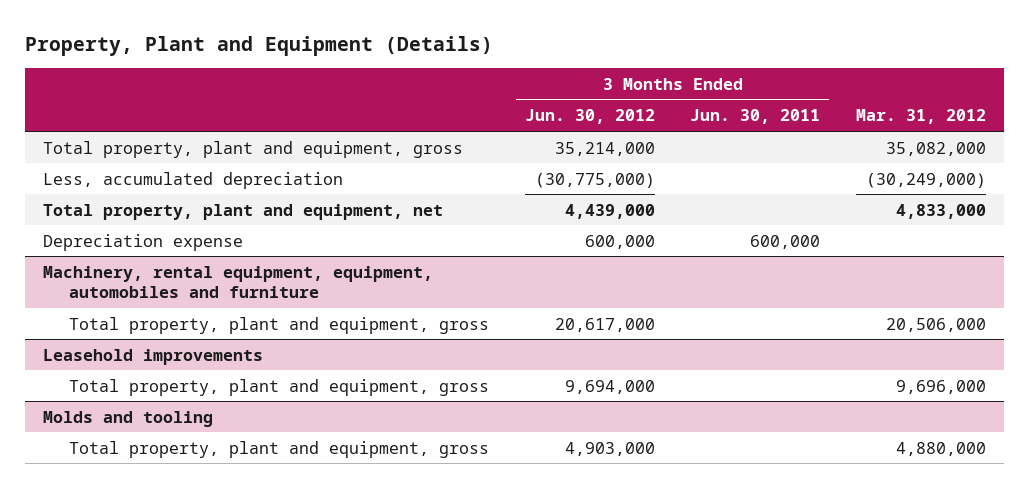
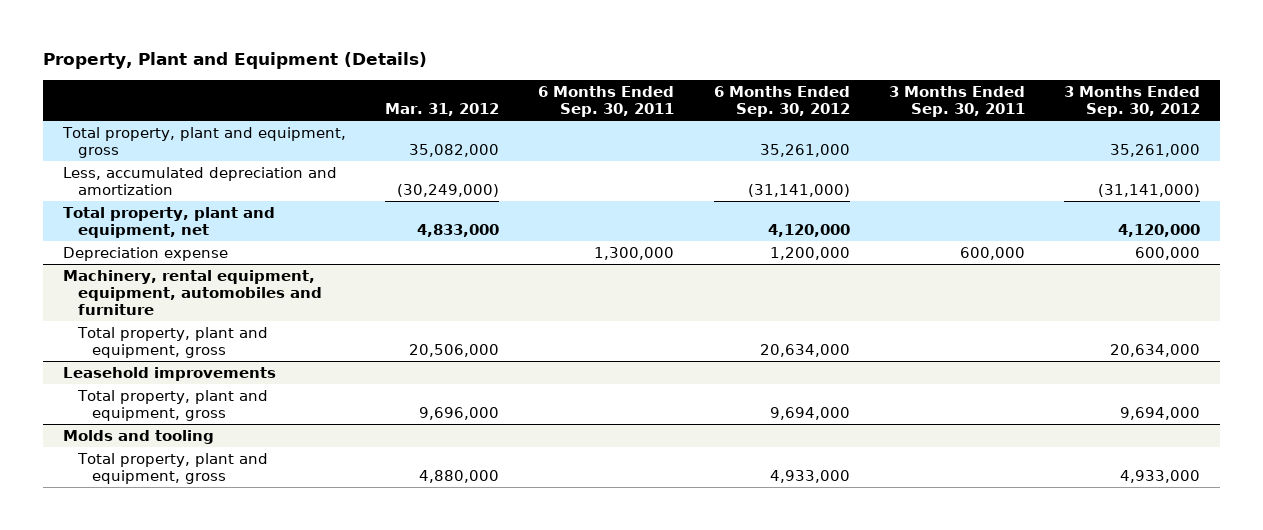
- | 3 Months Ended Jun. 30, 2012 | 3 Months Ended Jun. 30, 2011 | Mar. 31, 2012
+ | Mar. 31, 2012 | 6 Months Ended Sep. 30, 2011 | 6 Months Ended Sep. 30, 2012 | 3 Months Ended Sep. 30, 2011 | 3 Months Ended Sep. 30, 2012
- Less, accumulated depreciation | (30,775,000) | | (30,249,000)
+ Less, accumulated depreciation and amortization | (30,249,000) | | (31,141,000) | | (31,141,000)

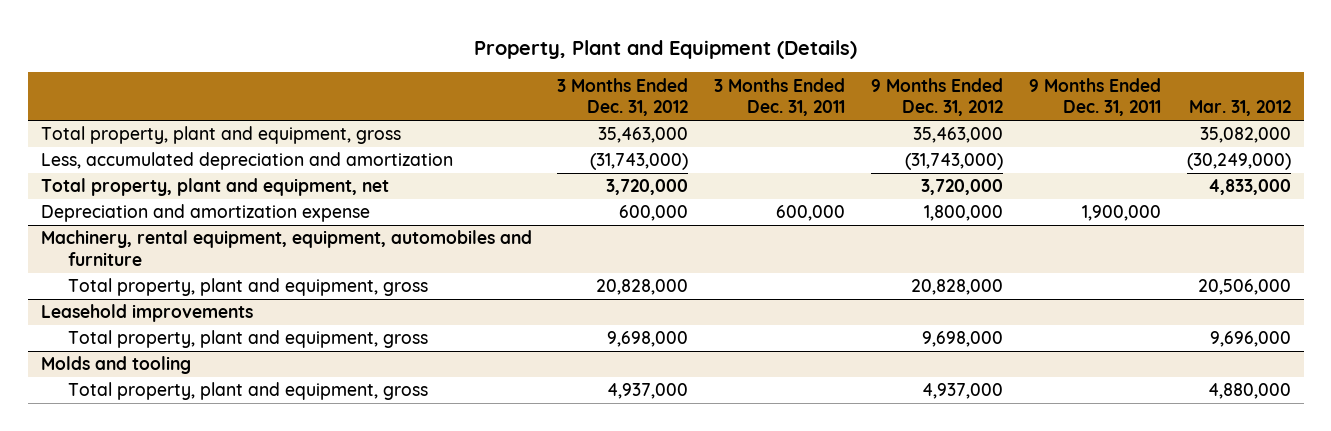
- | Mar. 31, 2012 | 6 Months Ended Sep. 30, 2011 | 6 Months Ended Sep. 30, 2012 | 3 Months Ended Sep. 30, 2011 | 3 Months Ended Sep. 30, 2012
+ | 3 Months Ended Dec. 31, 2012 | 3 Months Ended Dec. 31, 2011 | 9 Months Ended Dec. 31, 2012 | 9 Months Ended Dec. 31, 2011 | Mar. 31, 2012
- Depreciation expense | | 1,300,000 | 1,200,000 | 600,000 | 600,000
+ Depreciation and amortization expense | 600,000 | 600,000 | 1,800,000 | 1,900,000 |

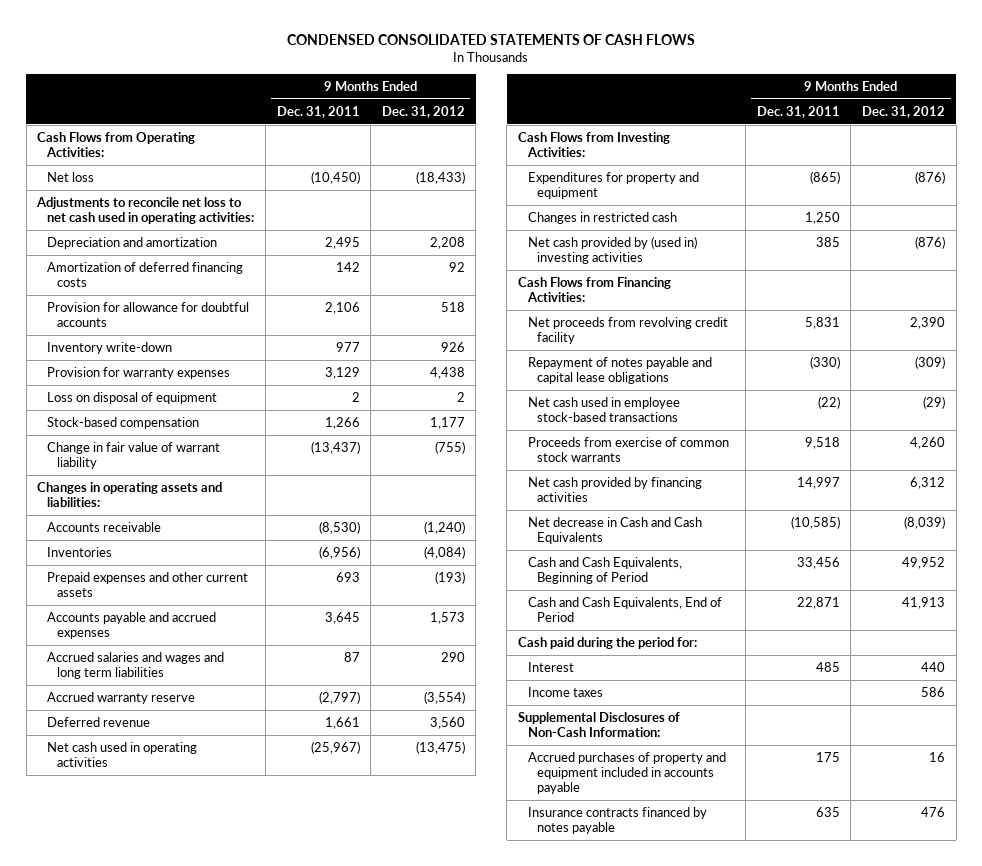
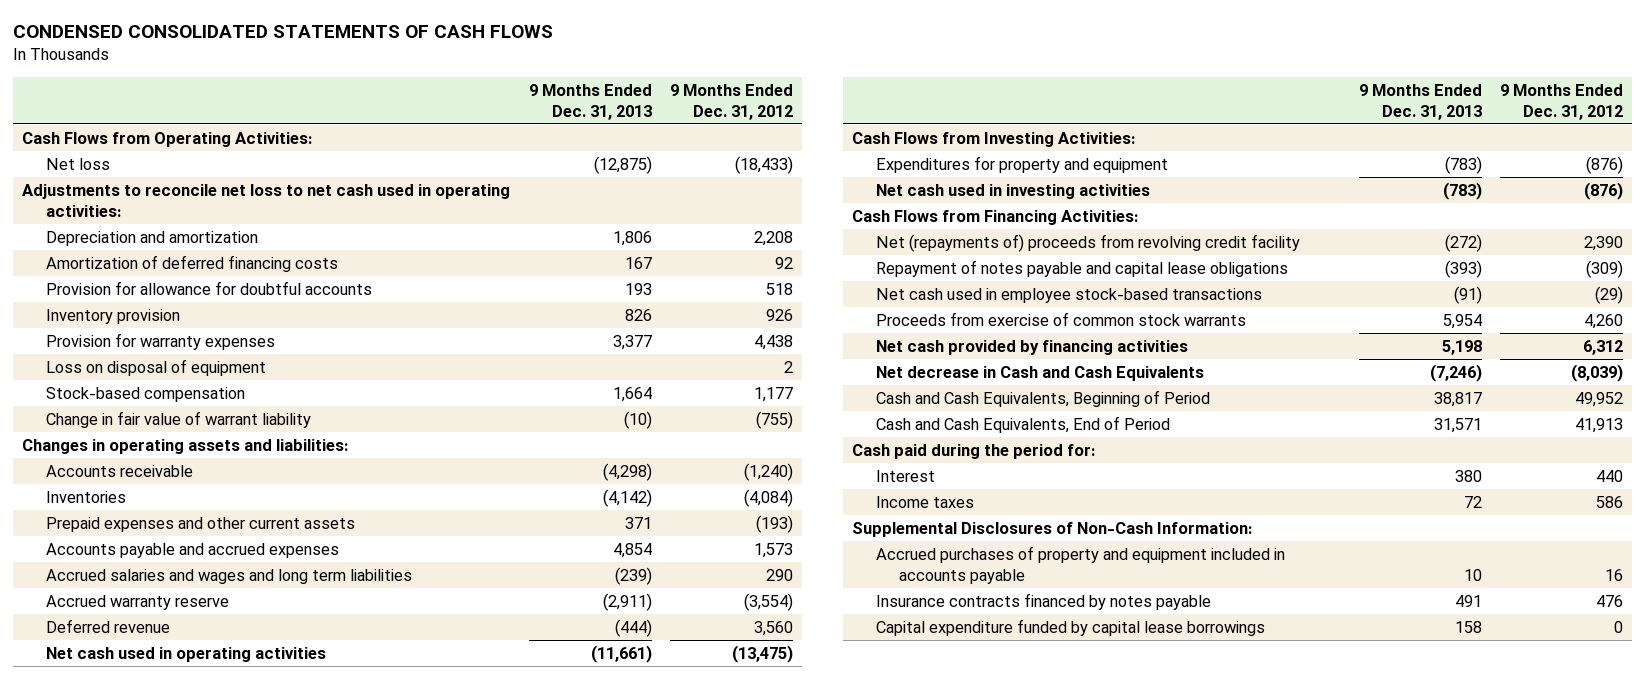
- | 9 Months Ended Dec. 31, 2011 | 9 Months Ended Dec. 31, 2012
+ | 9 Months Ended Dec. 31, 2013 | 9 Months Ended Dec. 31, 2012
- Inventory write-down | 977 | 926
+ Inventory provision | 826 | 926
- Changes in restricted cash | 1,250 |
- Net cash provided by (used in) investing activities | 385 | (876)
+ Net cash used in investing activities | (783) | (876)
- Net proceeds from revolving credit facility | 5,831 | 2,390
+ Net (repayments of) proceeds from revolving credit facility | (272) | 2,390
+ Capital expenditure funded by capital lease borrowings | 158 | 0

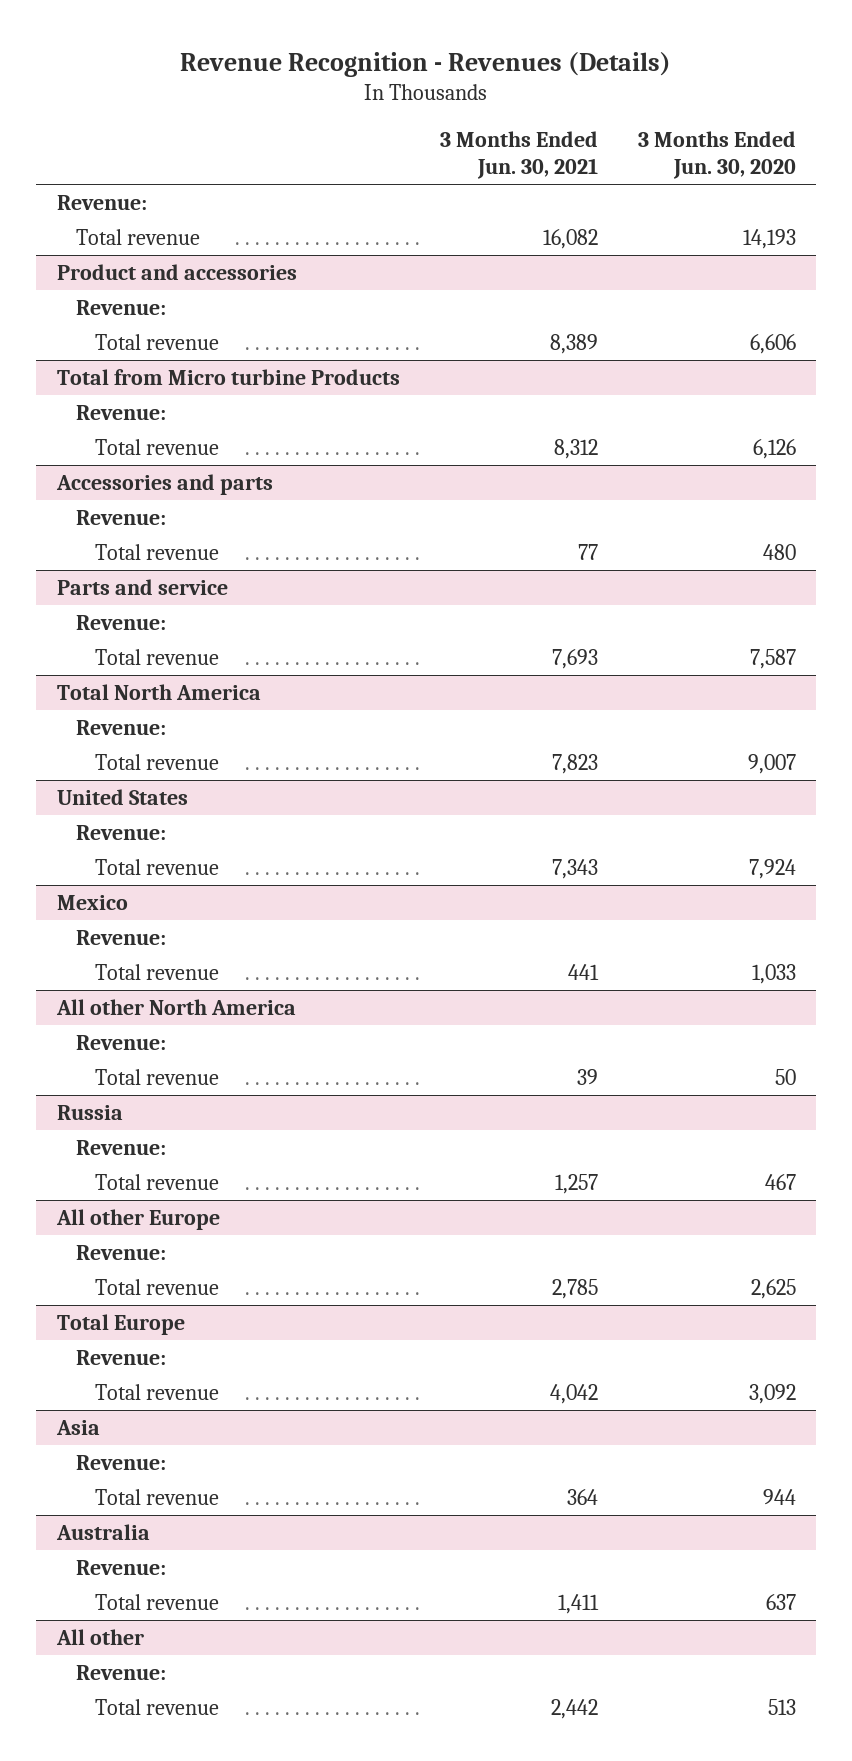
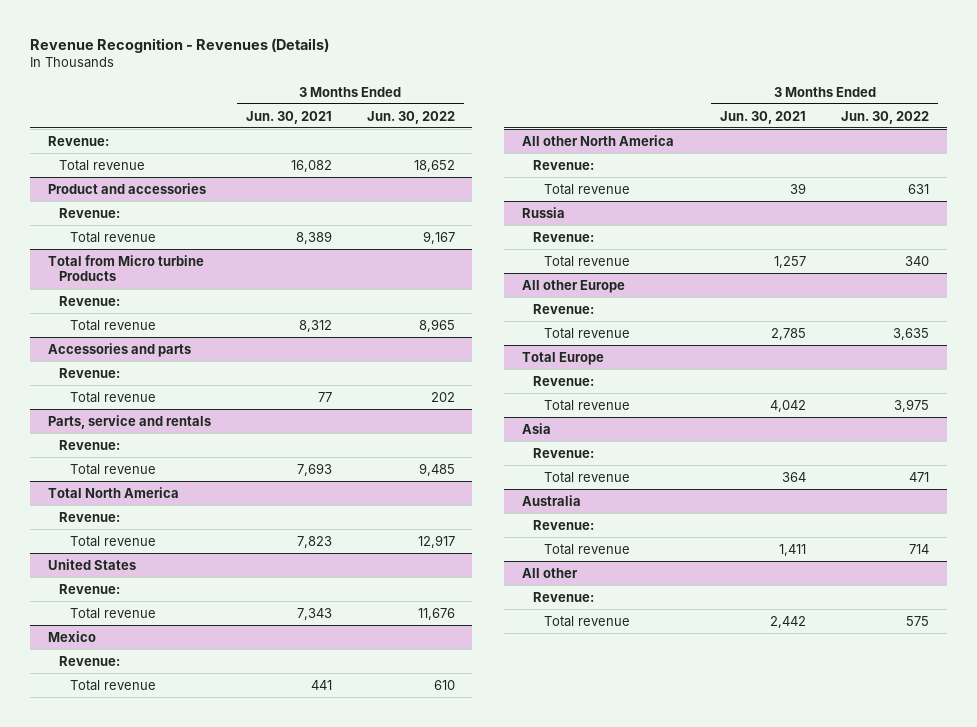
- | 3 Months Ended Jun. 30, 2021 | 3 Months Ended Jun. 30, 2020
+ | 3 Months Ended Jun. 30, 2021 | 3 Months Ended Jun. 30, 2022
- Parts and service
+ Parts, service and rentals

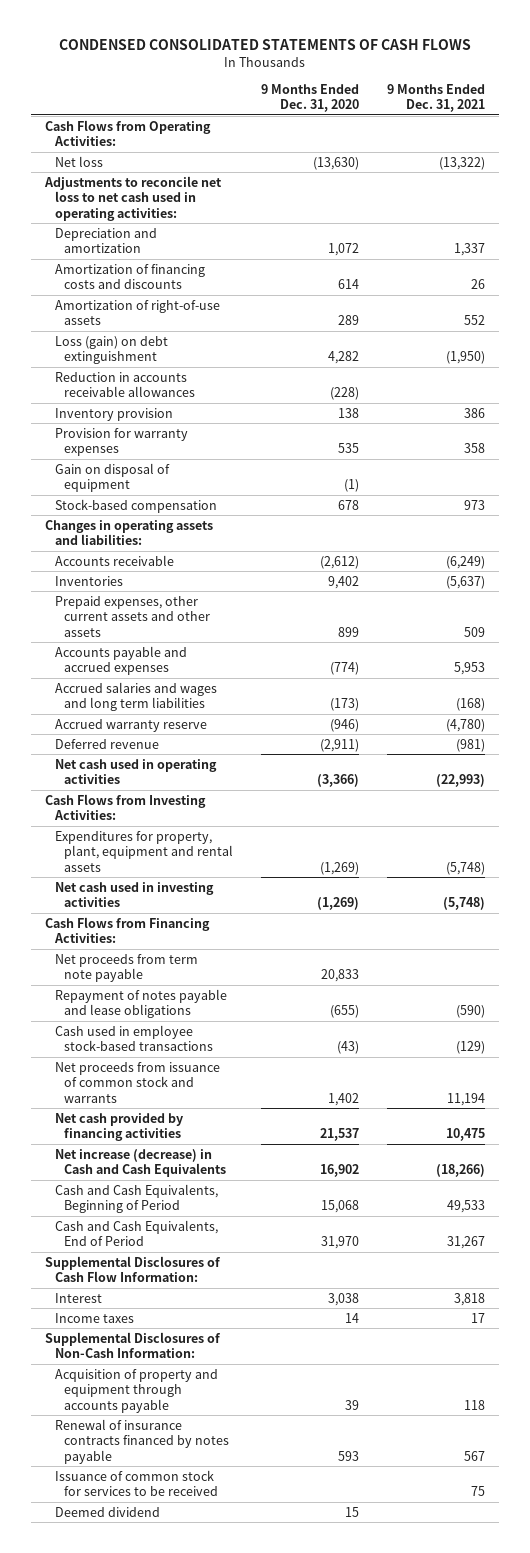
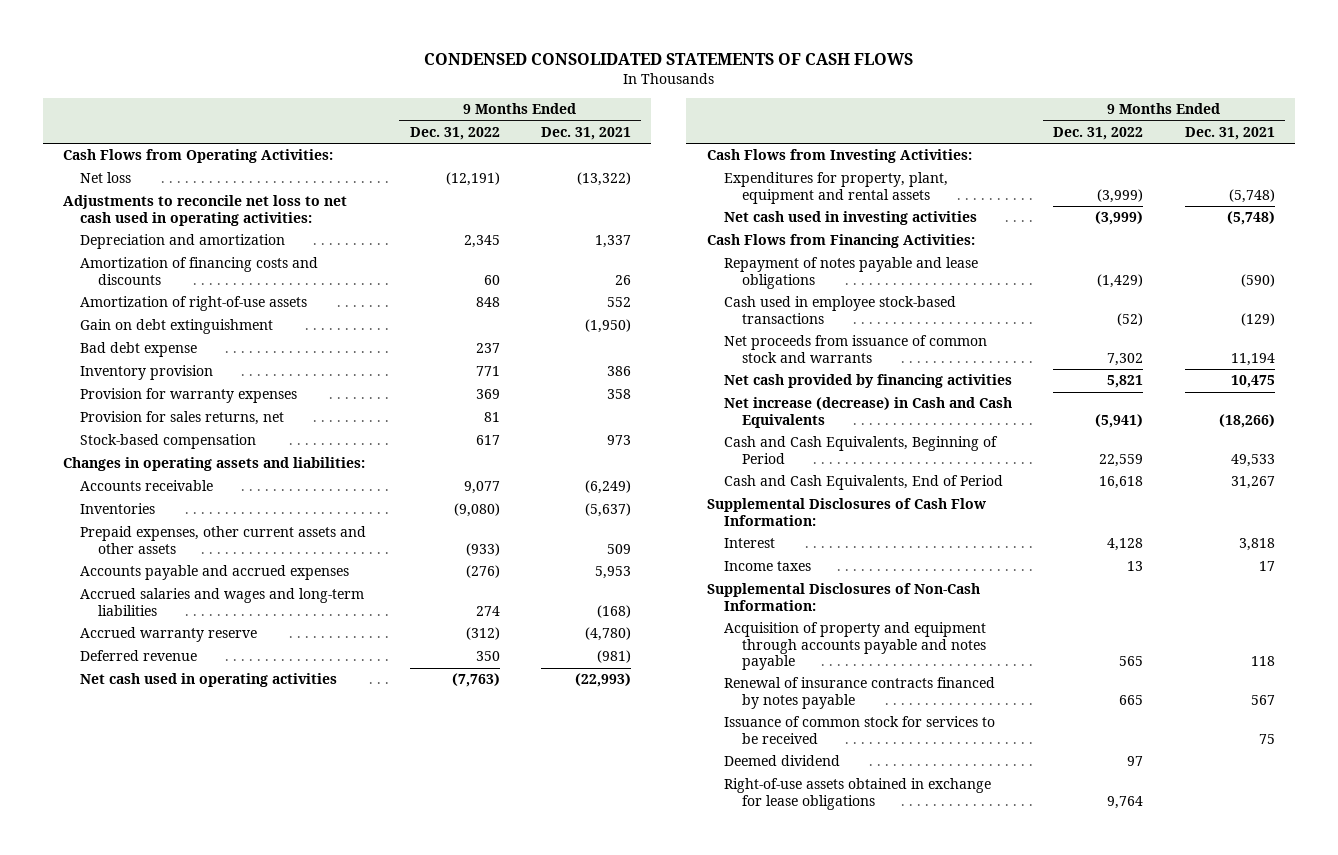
- | 9 Months Ended Dec. 31, 2020 | 9 Months Ended Dec. 31, 2021
+ | 9 Months Ended Dec. 31, 2022 | 9 Months Ended Dec. 31, 2021
- Loss (gain) on debt extinguishment | 4,282 | (1,950)
- Reduction in accounts receivable allowances | (228) |
+ Gain on debt extinguishment | | (1,950)
+ Bad debt expense | 237 |
- Gain on disposal of equipment | (1) |
+ Provision for sales returns, net | 81 |
- Accrued salaries and wages and long term liabilities | (173) | (168)
+ Accrued salaries and wages and long-term liabilities | 274 | (168)
- Net proceeds from term note payable | 20,833 |
- Acquisition of property and equipment through accounts payable | 39 | 118
+ Acquisition of property and equipment through accounts payable and notes payable | 565 | 118
+ Right-of-use assets obtained in exchange for lease obligations | 9,764 |

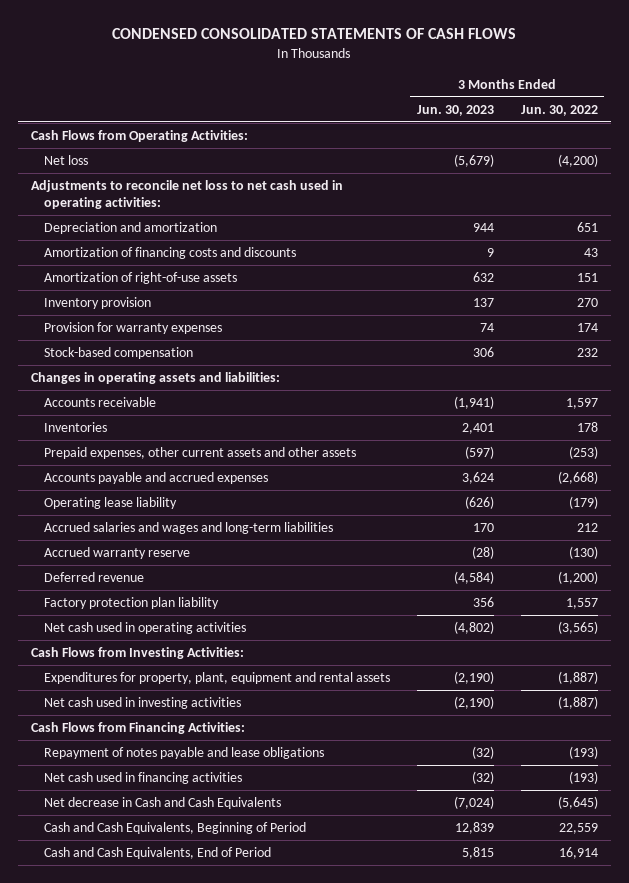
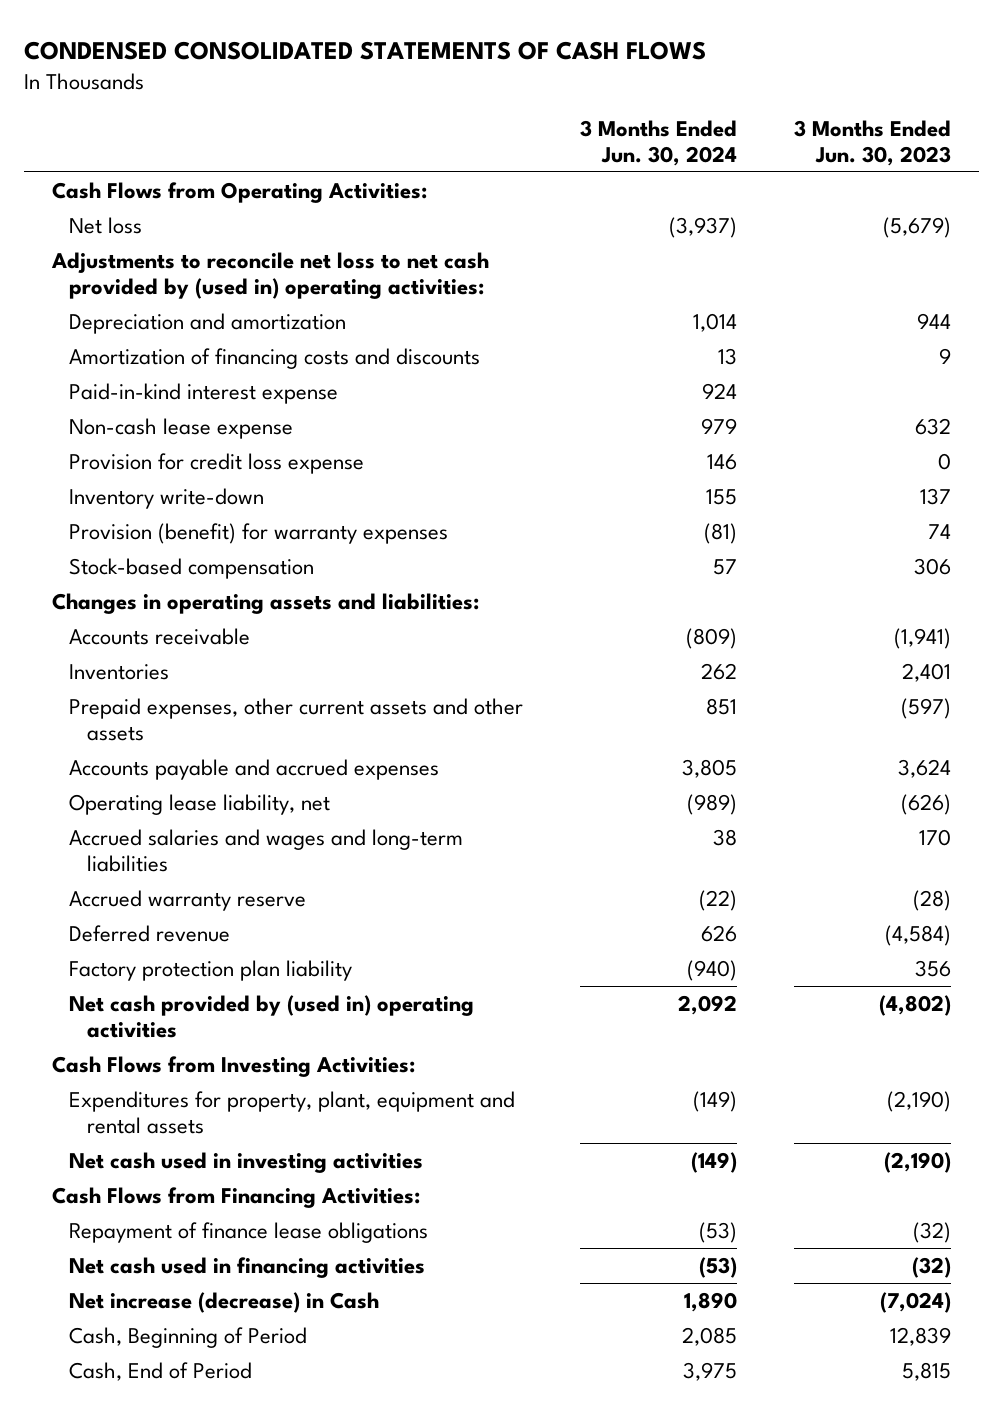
- | 3 Months Ended Jun. 30, 2023 | 3 Months Ended Jun. 30, 2022
+ | 3 Months Ended Jun. 30, 2024 | 3 Months Ended Jun. 30, 2023
- Adjustments to reconcile net loss to net cash used in operating activities:
+ Adjustments to reconcile net loss to net cash provided by (used in) operating activities:
- Amortization of right-of-use assets | 632 | 151
- Inventory provision | 137 | 270
- Provision for warranty expenses | 74 | 174
+ Paid-in-kind interest expense | 924 |
+ Non-cash lease expense | 979 | 632
+ Provision for credit loss expense | 146 | 0
+ Inventory write-down | 155 | 137
+ Provision (benefit) for warranty expenses | (81) | 74
- Operating lease liability | (626) | (179)
+ Operating lease liability, net | (989) | (626)
- Net cash used in operating activities | (4,802) | (3,565)
+ Net cash provided by (used in) operating activities | 2,092 | (4,802)
- Repayment of notes payable and lease obligations | (32) | (193)
+ Repayment of finance lease obligations | (53) | (32)
- Net decrease in Cash and Cash Equivalents | (7,024) | (5,645)
- Cash and Cash Equivalents, Beginning of Period | 12,839 | 22,559
- Cash and Cash Equivalents, End of Period | 5,815 | 16,914
+ Net increase (decrease) in Cash | 1,890 | (7,024)
+ Cash, Beginning of Period | 2,085 | 12,839
+ Cash, End of Period | 3,975 | 5,815

